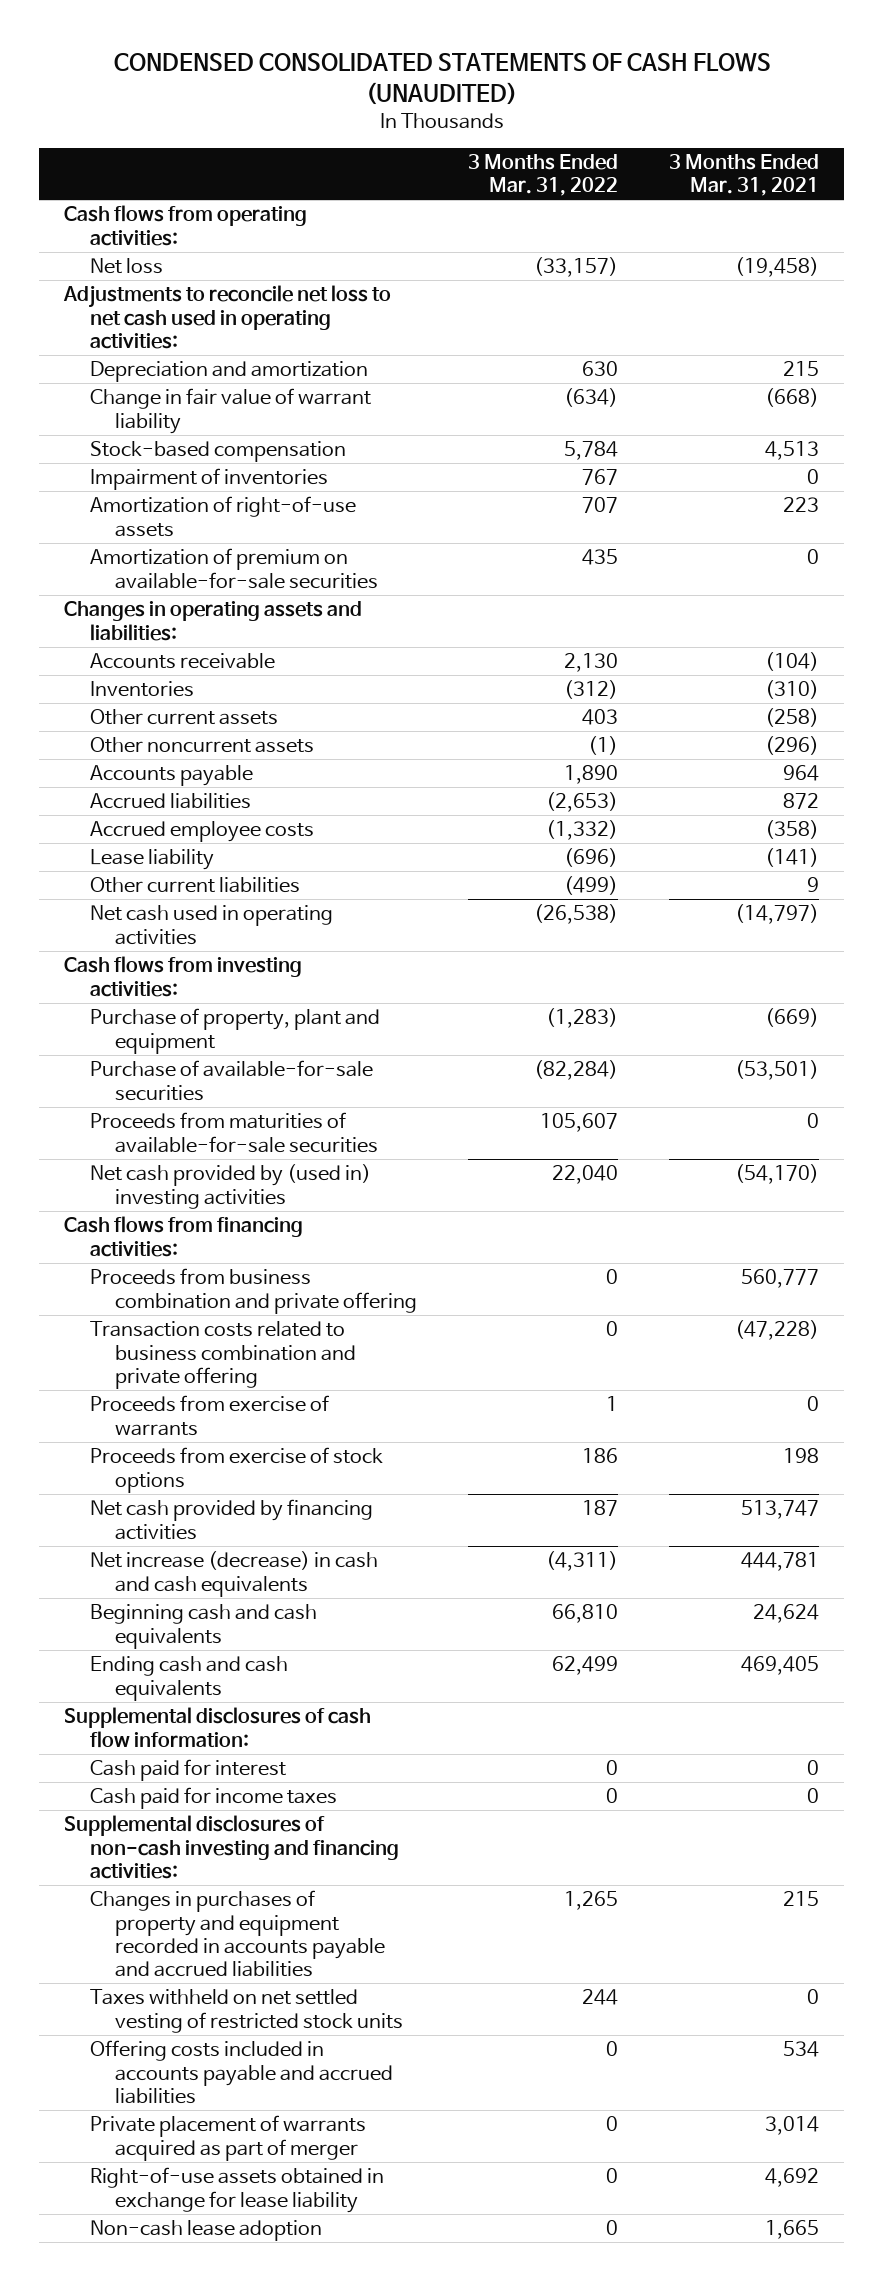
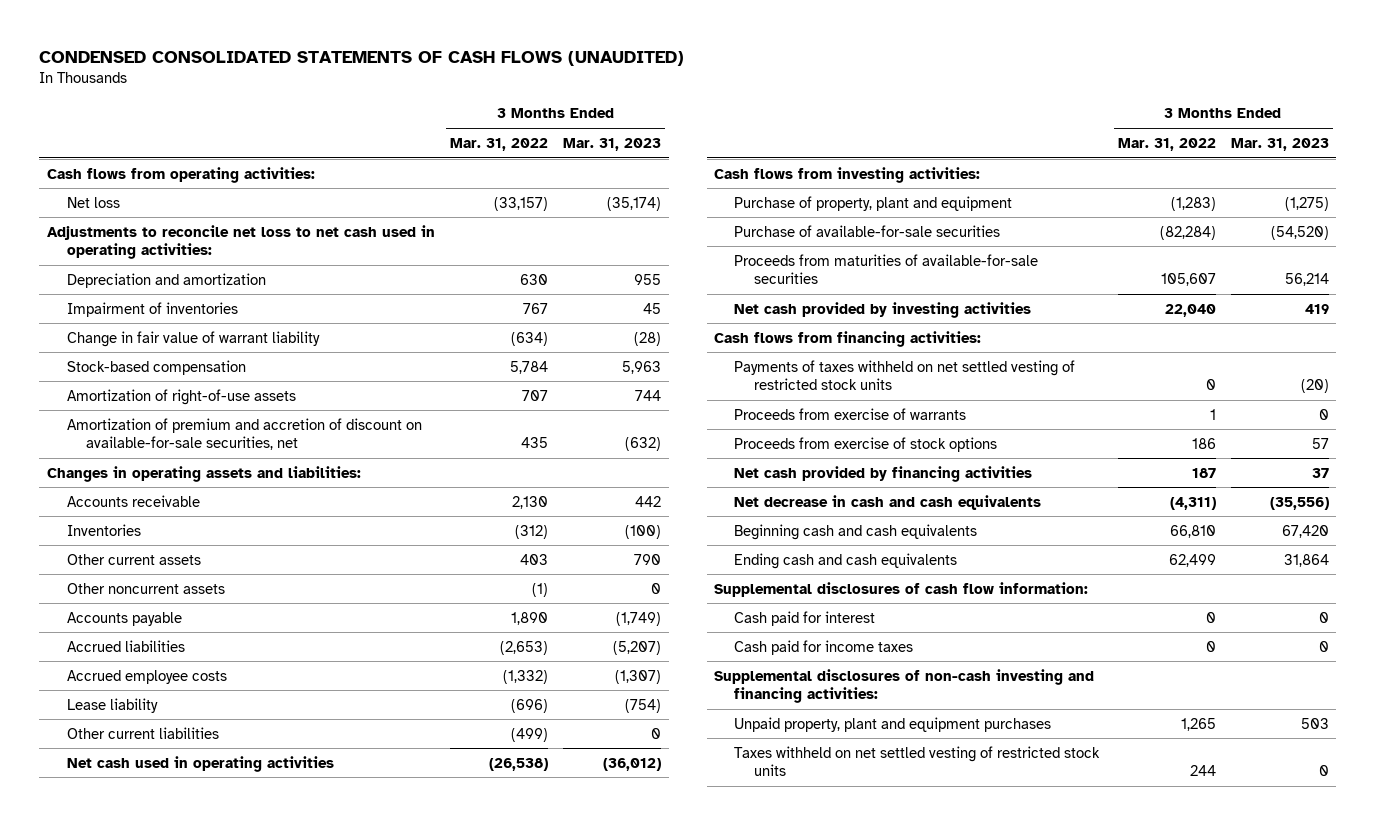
- | 3 Months Ended Mar. 31, 2022 | 3 Months Ended Mar. 31, 2021
+ | 3 Months Ended Mar. 31, 2022 | 3 Months Ended Mar. 31, 2023
moved up: Impairment of inventories | 767 | 45
- Amortization of premium on available-for-sale securities | 435 | 0
+ Amortization of premium and accretion of discount on available-for-sale securities, net | 435 | (632)
- Net cash provided by (used in) investing activities | 22,040 | (54,170)
+ Net cash provided by investing activities | 22,040 | 419
- Proceeds from business combination and private offering | 0 | 560,777
- Transaction costs related to business combination and private offering | 0 | (47,228)
+ Payments of taxes withheld on net settled vesting of restricted stock units | 0 | (20)
- Net increase (decrease) in cash and cash equivalents | (4,311) | 444,781
+ Net decrease in cash and cash equivalents | (4,311) | (35,556)
- Changes in purchases of property and equipment recorded in accounts payable and accrued liabilities | 1,265 | 215
+ Unpaid property, plant and equipment purchases | 1,265 | 503
- Offering costs included in accounts payable and accrued liabilities | 0 | 534
- Private placement of warrants acquired as part of merger | 0 | 3,014
- Right-of-use assets obtained in exchange for lease liability | 0 | 4,692
- Non-cash lease adoption | 0 | 1,665

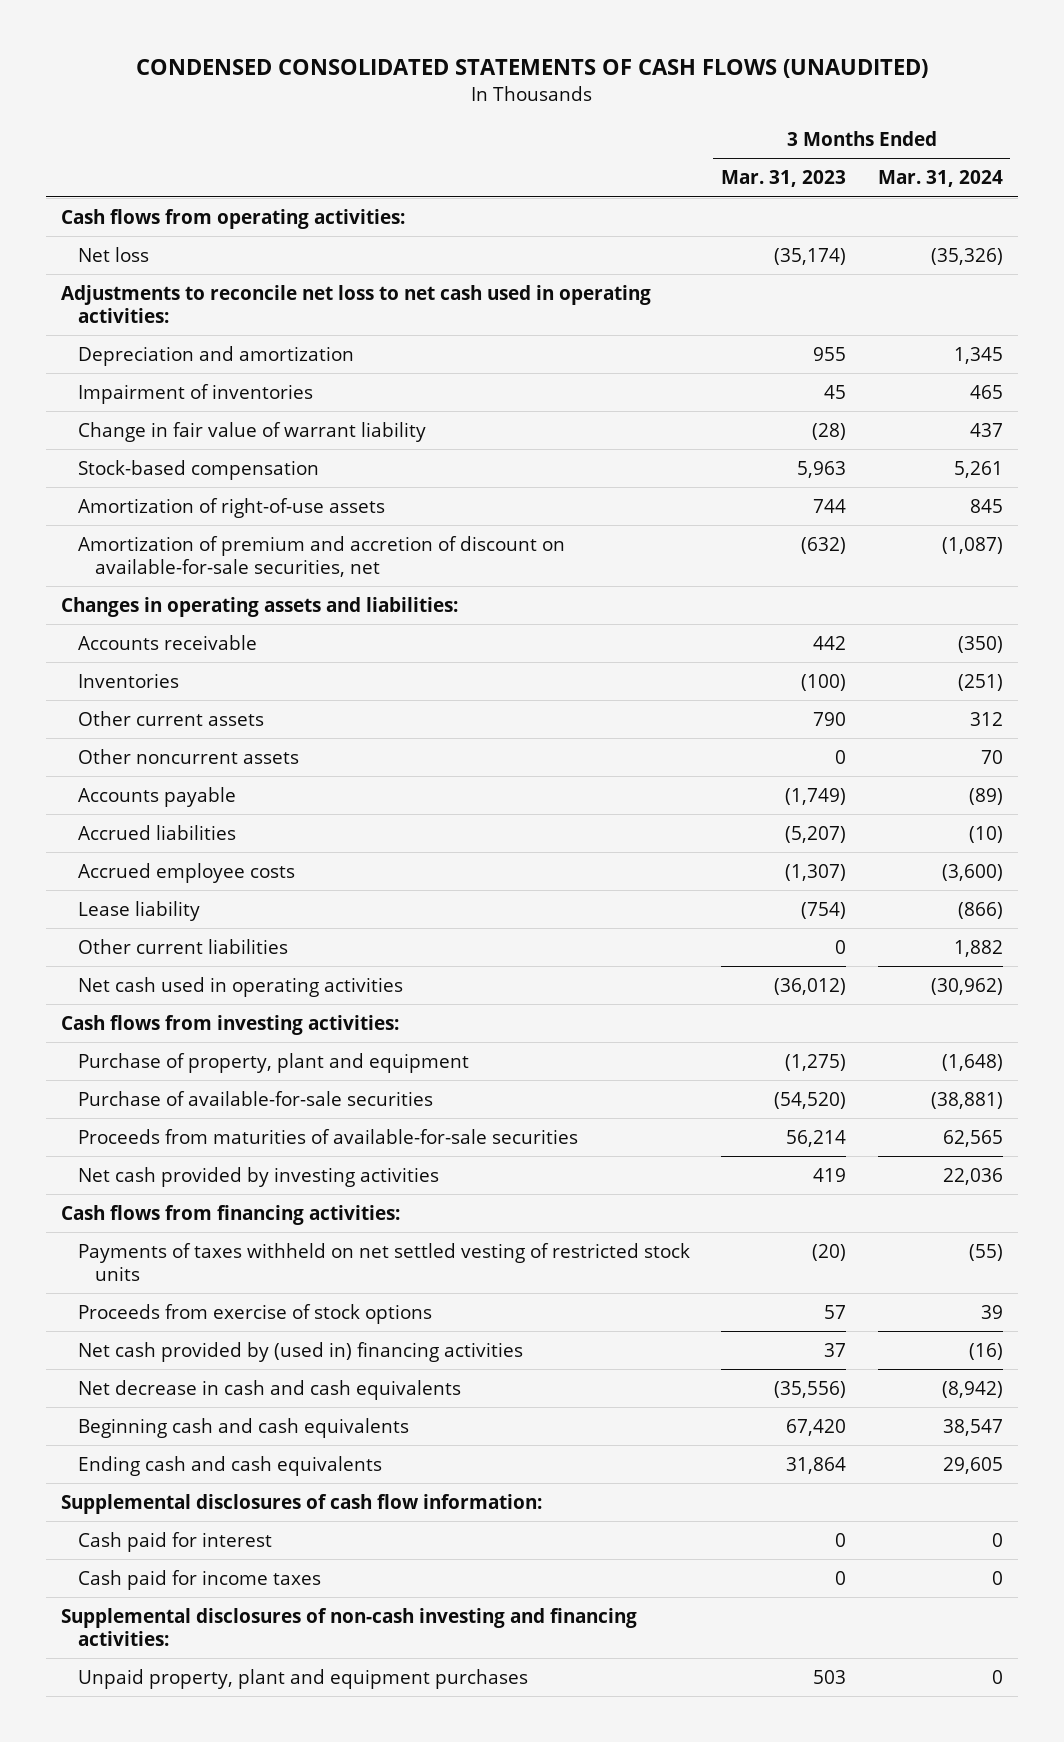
- | 3 Months Ended Mar. 31, 2022 | 3 Months Ended Mar. 31, 2023
+ | 3 Months Ended Mar. 31, 2023 | 3 Months Ended Mar. 31, 2024
- Proceeds from exercise of warrants | 1 | 0
- Net cash provided by financing activities | 187 | 37
+ Net cash provided by (used in) financing activities | 37 | (16)
- Taxes withheld on net settled vesting of restricted stock units | 244 | 0

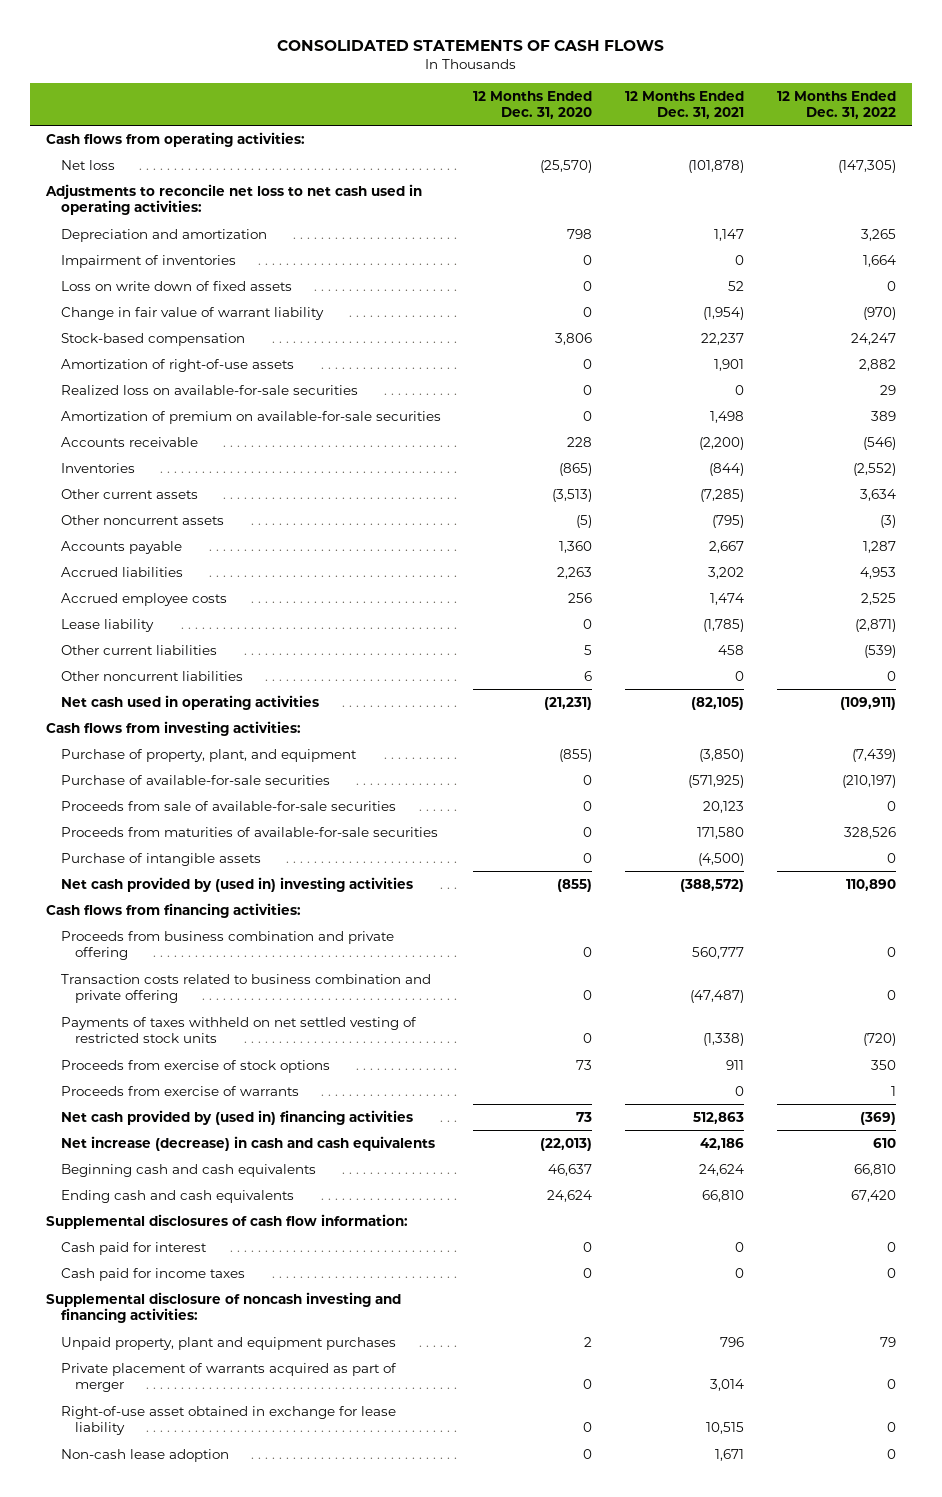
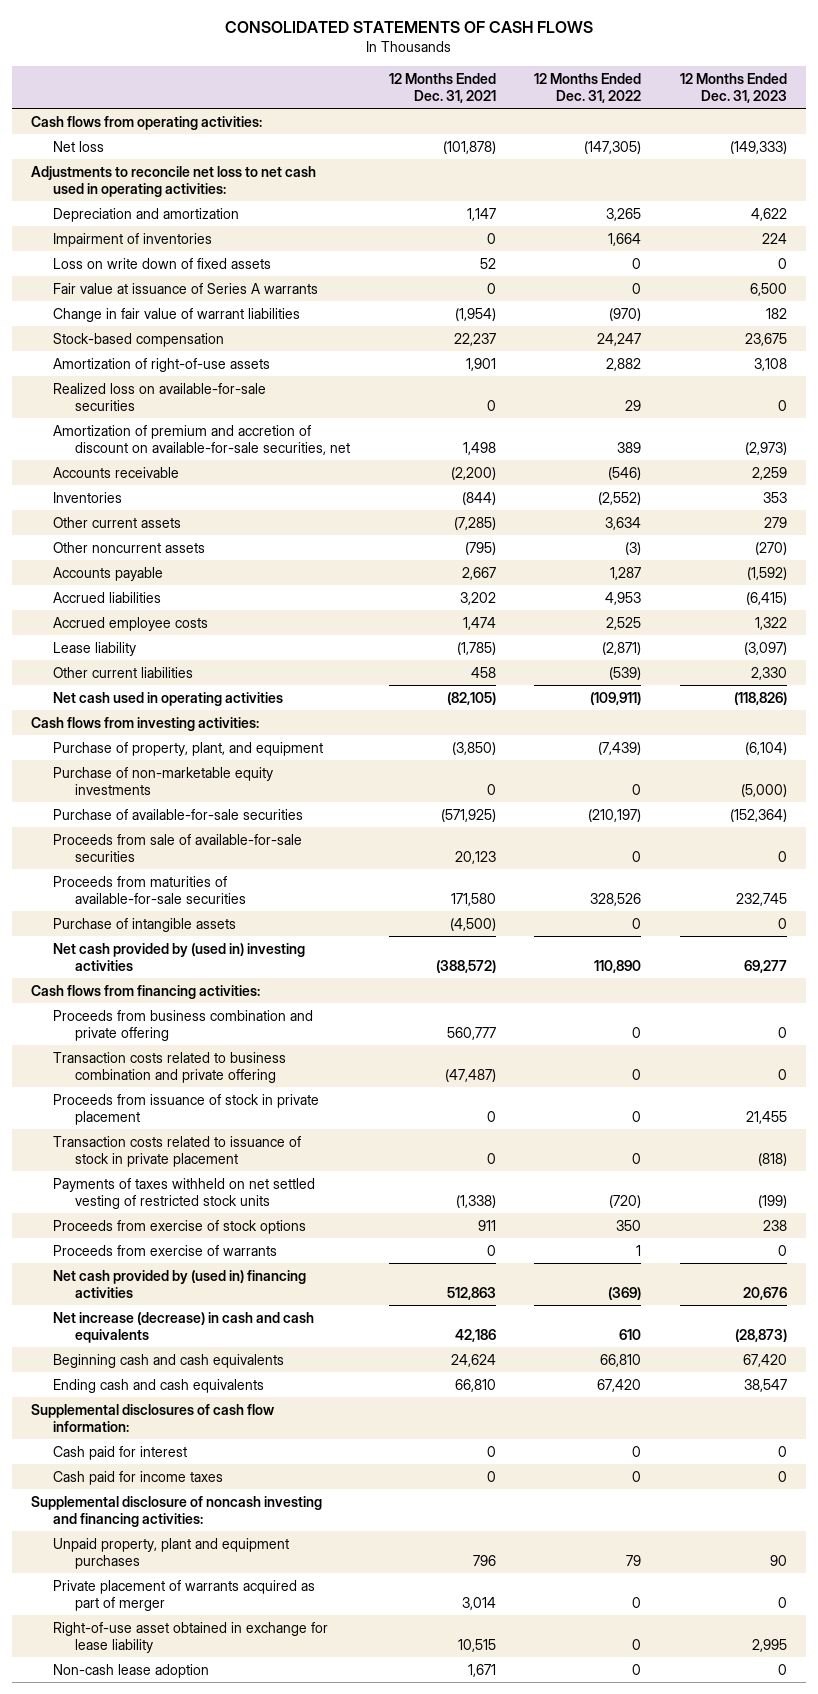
- | 12 Months Ended Dec. 31, 2020 | 12 Months Ended Dec. 31, 2021 | 12 Months Ended Dec. 31, 2022
+ | 12 Months Ended Dec. 31, 2021 | 12 Months Ended Dec. 31, 2022 | 12 Months Ended Dec. 31, 2023
- Change in fair value of warrant liability | 0 | (1,954) | (970)
+ Fair value at issuance of Series A warrants | 0 | 0 | 6,500
+ Change in fair value of warrant liabilities | (1,954) | (970) | 182
- Amortization of premium on available-for-sale securities | 0 | 1,498 | 389
+ Amortization of premium and accretion of discount on available-for-sale securities, net | 1,498 | 389 | (2,973)
- Other noncurrent liabilities | 6 | 0 | 0
+ Purchase of non-marketable equity investments | 0 | 0 | (5,000)
+ Proceeds from issuance of stock in private placement | 0 | 0 | 21,455
+ Transaction costs related to issuance of stock in private placement | 0 | 0 | (818)

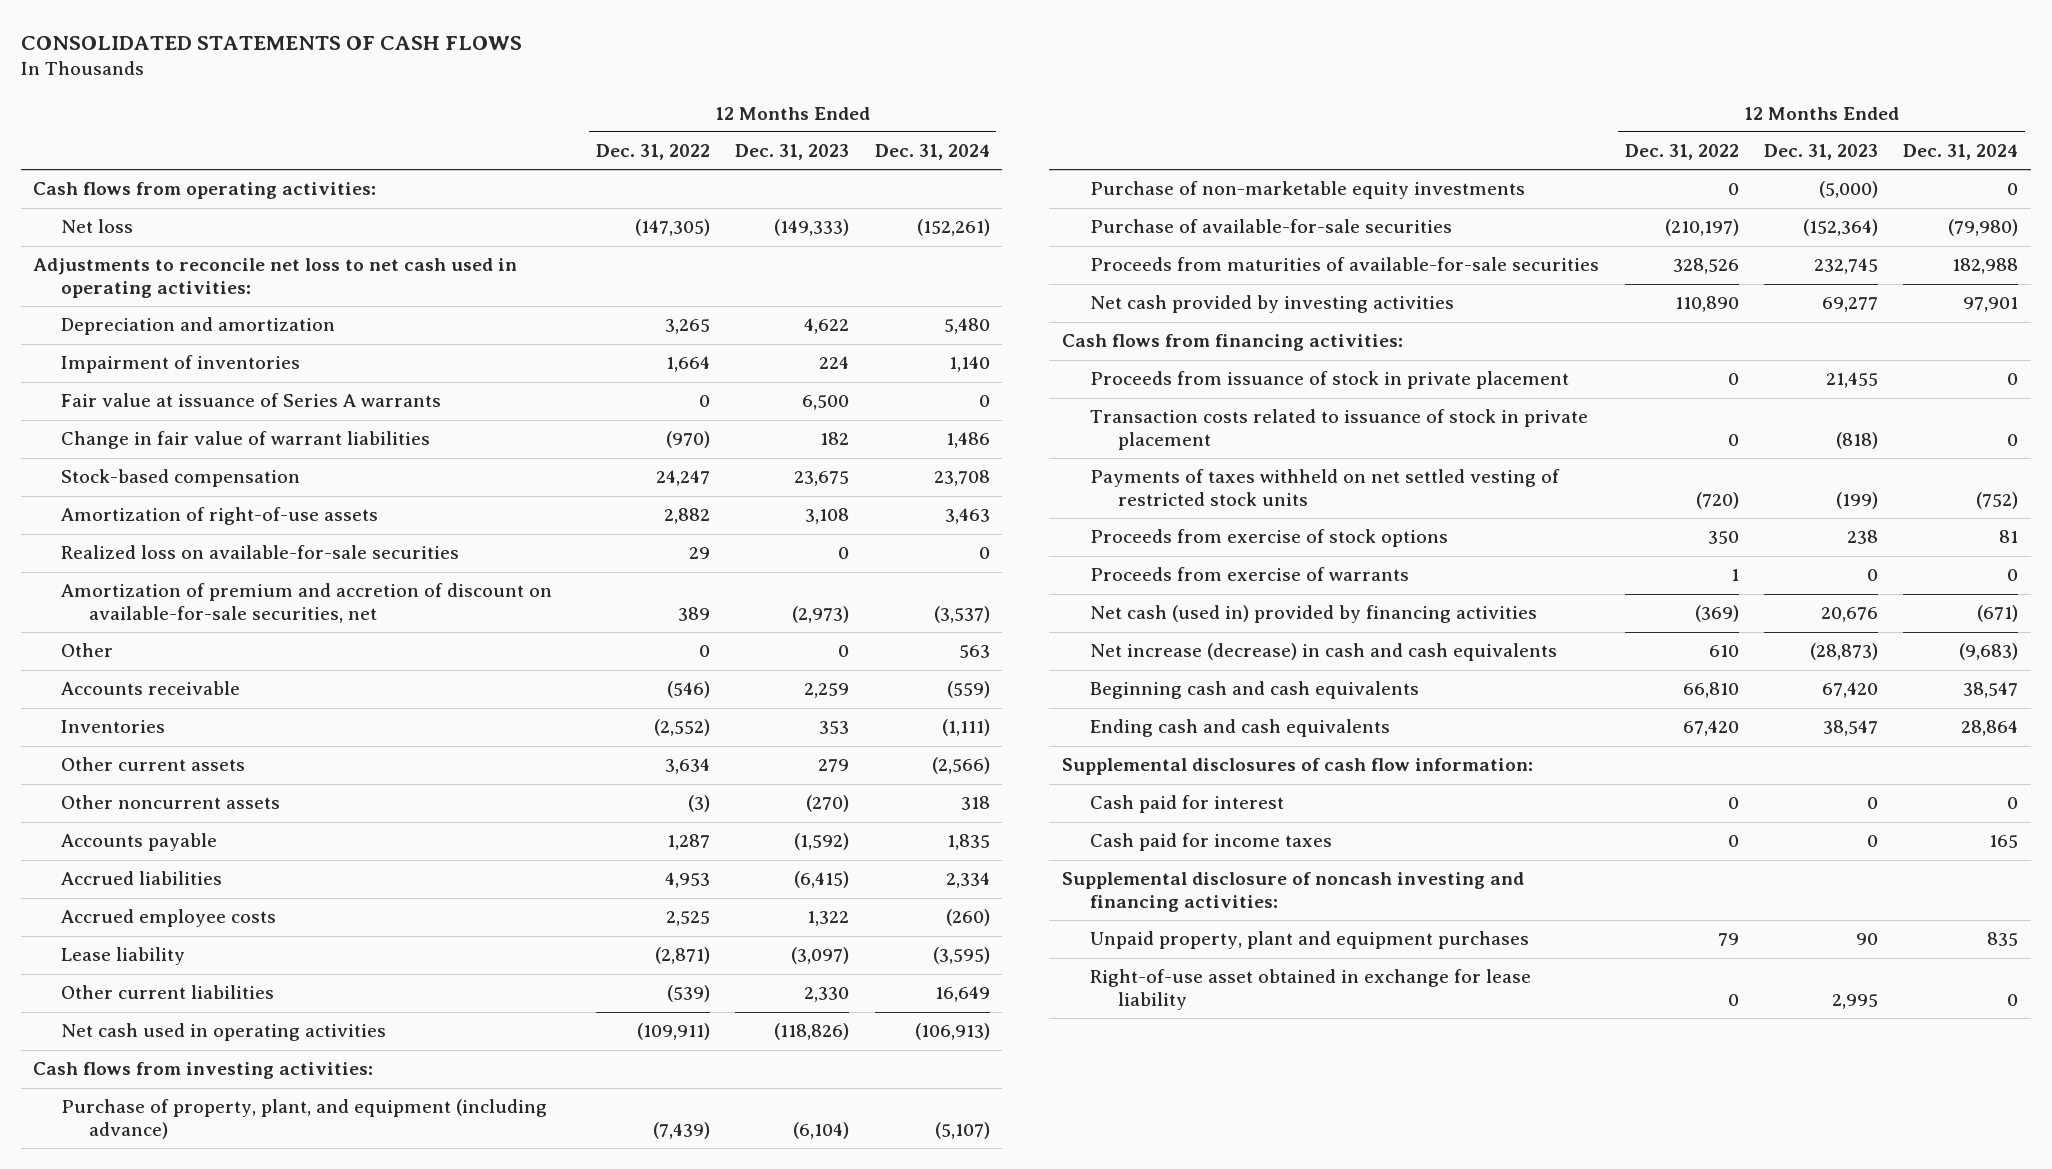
- | 12 Months Ended Dec. 31, 2021 | 12 Months Ended Dec. 31, 2022 | 12 Months Ended Dec. 31, 2023
+ | 12 Months Ended Dec. 31, 2022 | 12 Months Ended Dec. 31, 2023 | 12 Months Ended Dec. 31, 2024
- Loss on write down of fixed assets | 52 | 0 | 0
+ Other | 0 | 0 | 563
- Purchase of property, plant, and equipment | (3,850) | (7,439) | (6,104)
+ Purchase of property, plant, and equipment (including advance) | (7,439) | (6,104) | (5,107)
- Proceeds from sale of available-for-sale securities | 20,123 | 0 | 0
- Purchase of intangible assets | (4,500) | 0 | 0
- Net cash provided by (used in) investing activities | (388,572) | 110,890 | 69,277
+ Net cash provided by investing activities | 110,890 | 69,277 | 97,901
- Proceeds from business combination and private offering | 560,777 | 0 | 0
- Transaction costs related to business combination and private offering | (47,487) | 0 | 0
- Net cash provided by (used in) financing activities | 512,863 | (369) | 20,676
+ Net cash (used in) provided by financing activities | (369) | 20,676 | (671)
- Private placement of warrants acquired as part of merger | 3,014 | 0 | 0
- Non-cash lease adoption | 1,671 | 0 | 0

